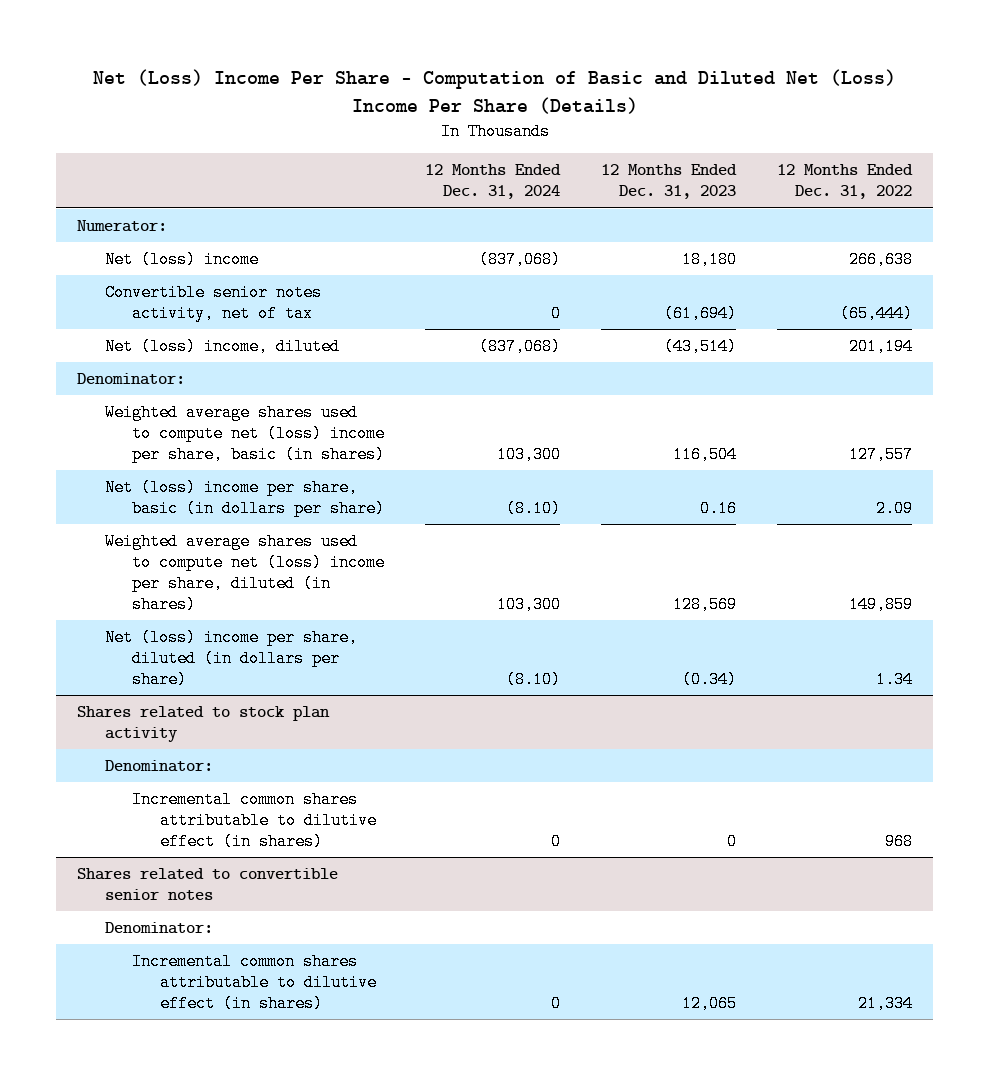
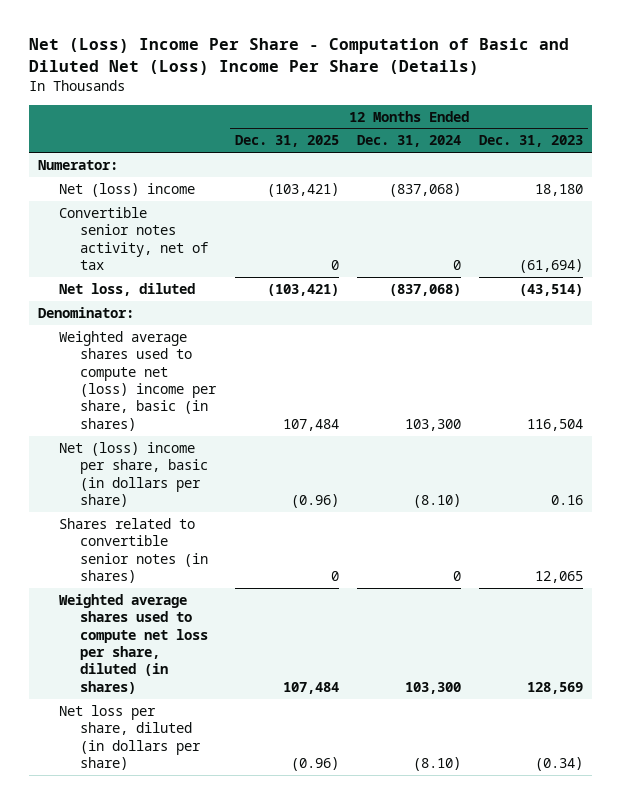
- | 12 Months Ended Dec. 31, 2024 | 12 Months Ended Dec. 31, 2023 | 12 Months Ended Dec. 31, 2022
+ | 12 Months Ended Dec. 31, 2025 | 12 Months Ended Dec. 31, 2024 | 12 Months Ended Dec. 31, 2023
- Net (loss) income, diluted | (837,068) | (43,514) | 201,194
+ Net loss, diluted | (103,421) | (837,068) | (43,514)
- Weighted average shares used to compute net (loss) income per share, diluted (in shares) | 103,300 | 128,569 | 149,859
- Net (loss) income per share, diluted (in dollars per share) | (8.10) | (0.34) | 1.34
- Shares related to stock plan activity
- Denominator:
- Incremental common shares attributable to dilutive effect (in shares) | 0 | 0 | 968
- Shares related to convertible senior notes
- Denominator:
- Incremental common shares attributable to dilutive effect (in shares) | 0 | 12,065 | 21,334
+ Shares related to convertible senior notes (in shares) | 0 | 0 | 12,065
+ Weighted average shares used to compute net loss per share, diluted (in shares) | 107,484 | 103,300 | 128,569
+ Net loss per share, diluted (in dollars per share) | (0.96) | (8.10) | (0.34)

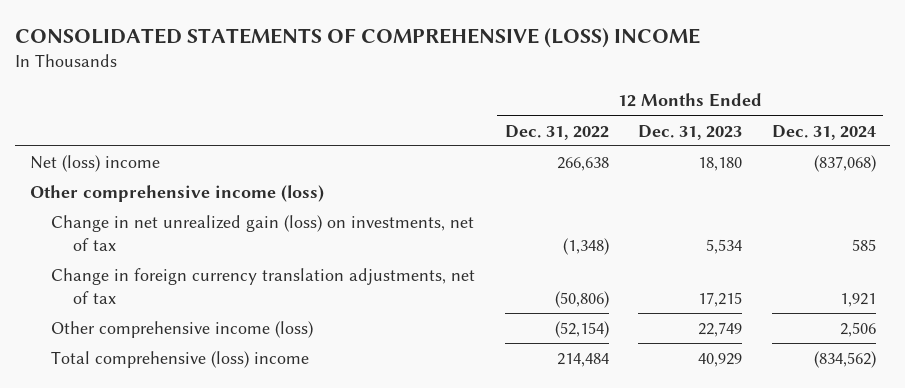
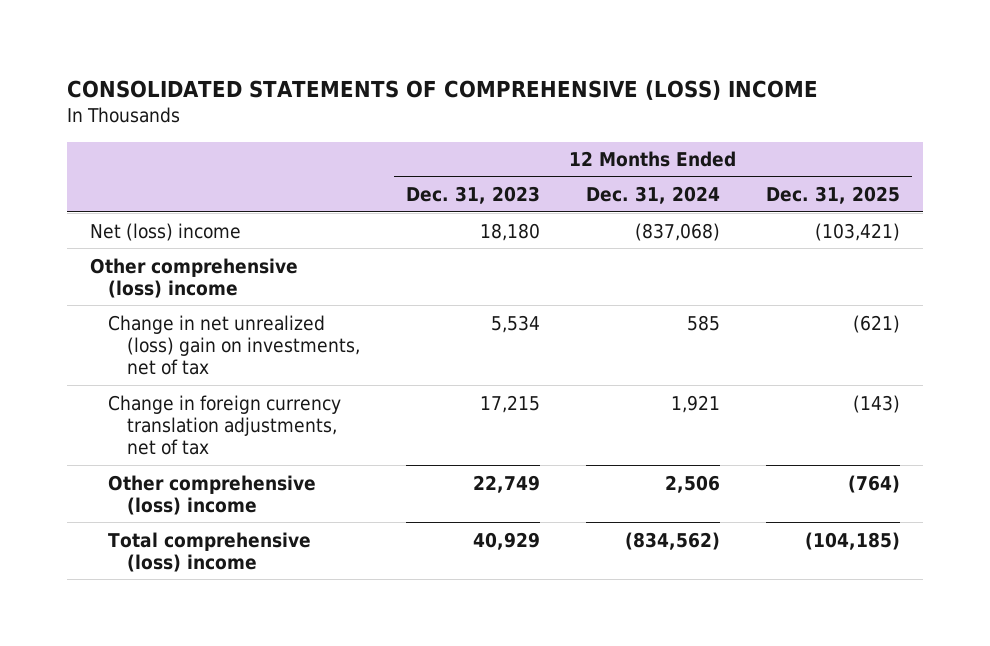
- | 12 Months Ended Dec. 31, 2022 | 12 Months Ended Dec. 31, 2023 | 12 Months Ended Dec. 31, 2024
+ | 12 Months Ended Dec. 31, 2023 | 12 Months Ended Dec. 31, 2024 | 12 Months Ended Dec. 31, 2025
- Other comprehensive income (loss)
- Change in net unrealized gain (loss) on investments, net of tax | (1,348) | 5,534 | 585
+ Other comprehensive (loss) income
+ Change in net unrealized (loss) gain on investments, net of tax | 5,534 | 585 | (621)
- Other comprehensive income (loss) | (52,154) | 22,749 | 2,506
+ Other comprehensive (loss) income | 22,749 | 2,506 | (764)

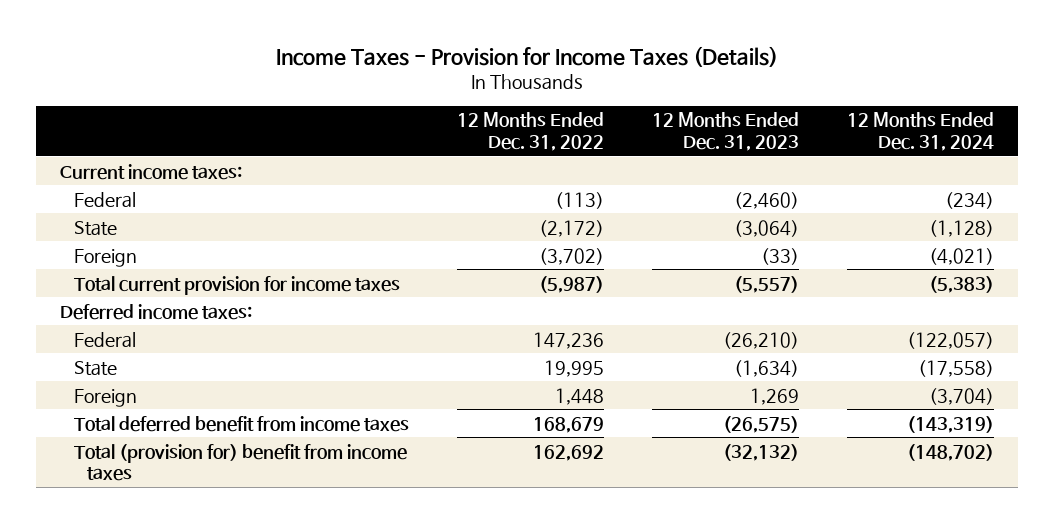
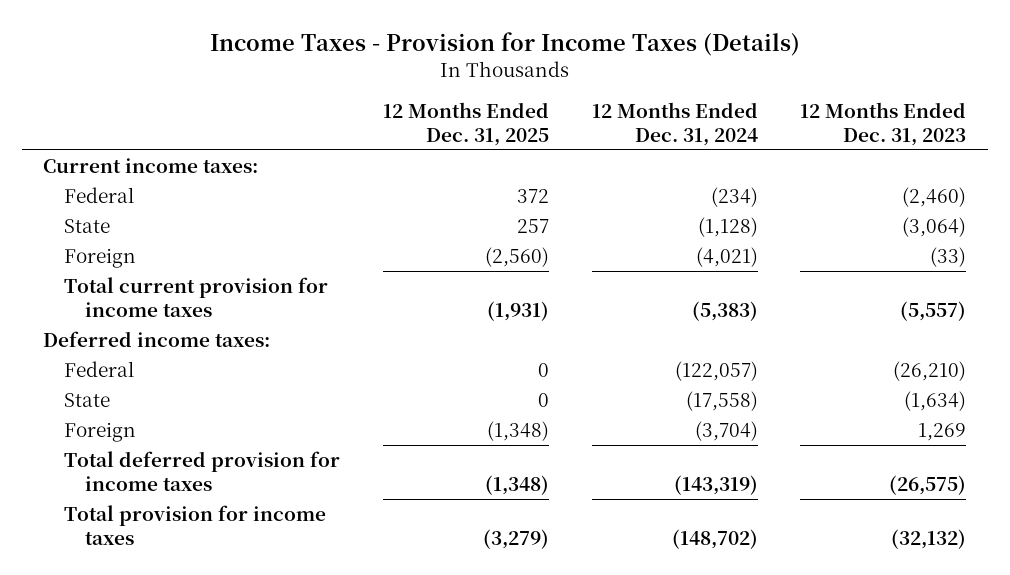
- | 12 Months Ended Dec. 31, 2022 | 12 Months Ended Dec. 31, 2023 | 12 Months Ended Dec. 31, 2024
+ | 12 Months Ended Dec. 31, 2025 | 12 Months Ended Dec. 31, 2024 | 12 Months Ended Dec. 31, 2023
- Total deferred benefit from income taxes | 168,679 | (26,575) | (143,319)
- Total (provision for) benefit from income taxes | 162,692 | (32,132) | (148,702)
+ Total deferred provision for income taxes | (1,348) | (143,319) | (26,575)
+ Total provision for income taxes | (3,279) | (148,702) | (32,132)

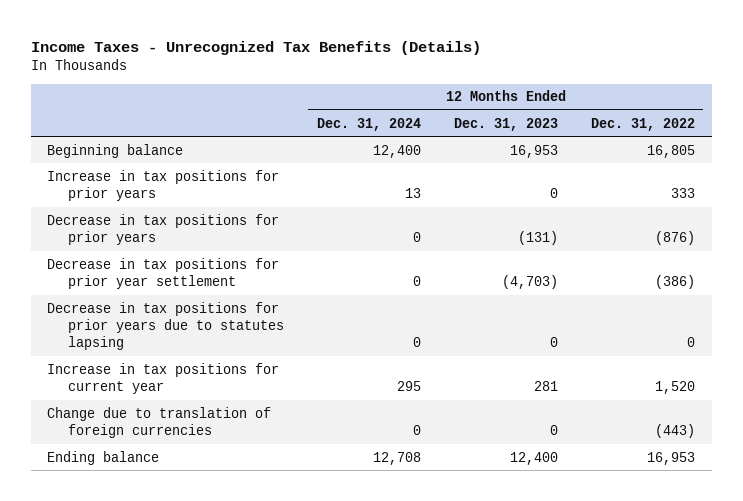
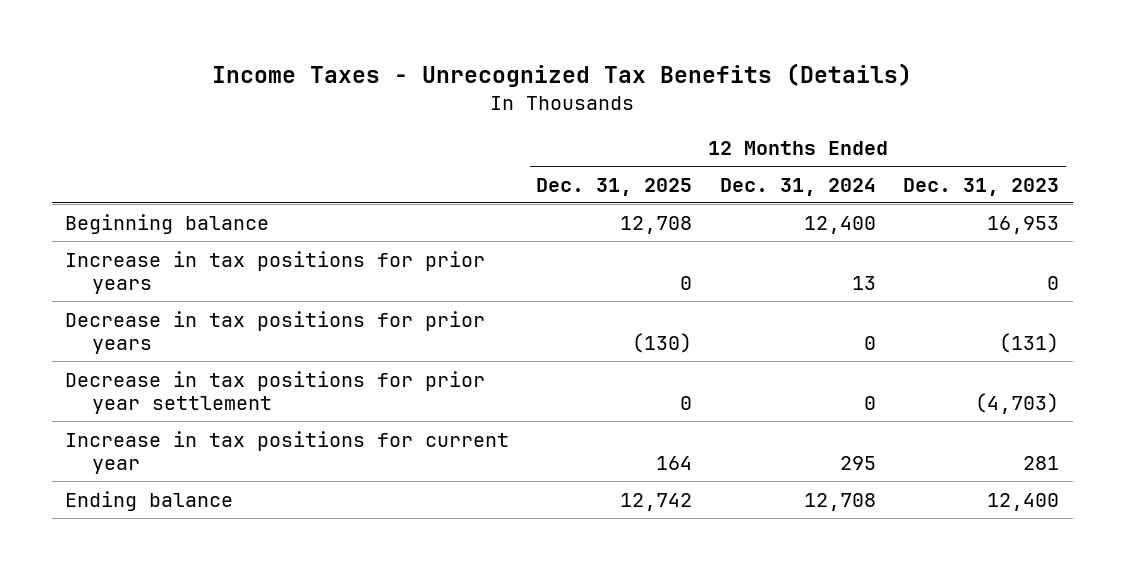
- | 12 Months Ended Dec. 31, 2024 | 12 Months Ended Dec. 31, 2023 | 12 Months Ended Dec. 31, 2022
+ | 12 Months Ended Dec. 31, 2025 | 12 Months Ended Dec. 31, 2024 | 12 Months Ended Dec. 31, 2023
- Decrease in tax positions for prior years due to statutes lapsing | 0 | 0 | 0
- Change due to translation of foreign currencies | 0 | 0 | (443)

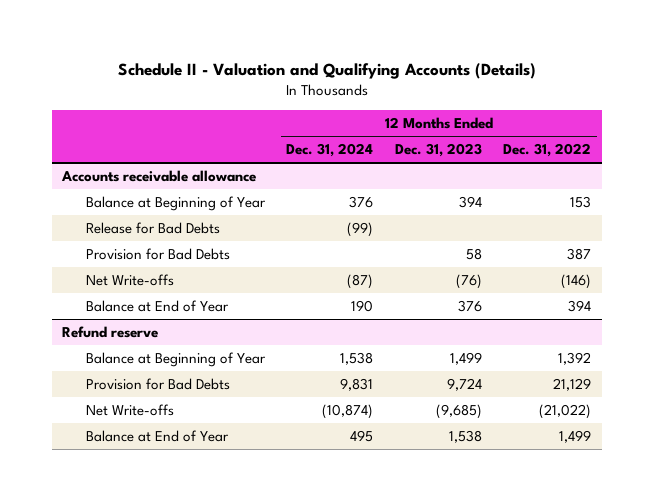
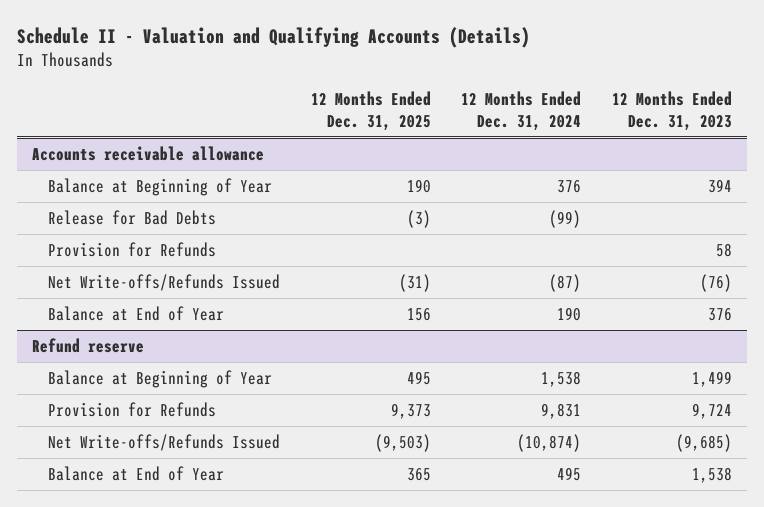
- | 12 Months Ended Dec. 31, 2024 | 12 Months Ended Dec. 31, 2023 | 12 Months Ended Dec. 31, 2022
+ | 12 Months Ended Dec. 31, 2025 | 12 Months Ended Dec. 31, 2024 | 12 Months Ended Dec. 31, 2023
@ Accounts receivable allowance
- Provision for Bad Debts | | 58 | 387
- Net Write-offs | (87) | (76) | (146)
+ Provision for Refunds | | | 58
+ Net Write-offs/Refunds Issued | (31) | (87) | (76)
@ Refund reserve
- Provision for Bad Debts | 9,831 | 9,724 | 21,129
- Net Write-offs | (10,874) | (9,685) | (21,022)
+ Provision for Refunds | 9,373 | 9,831 | 9,724
+ Net Write-offs/Refunds Issued | (9,503) | (10,874) | (9,685)

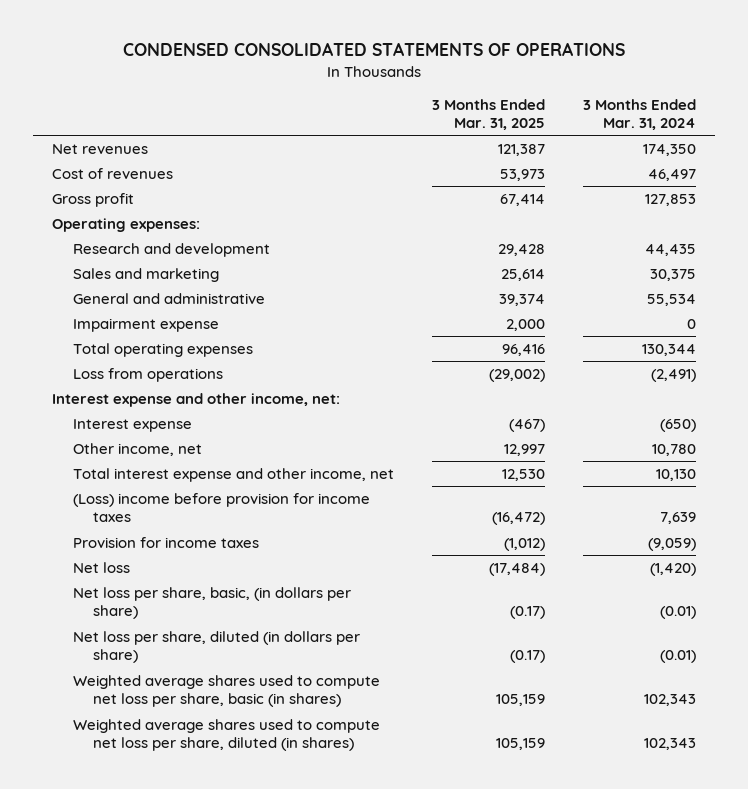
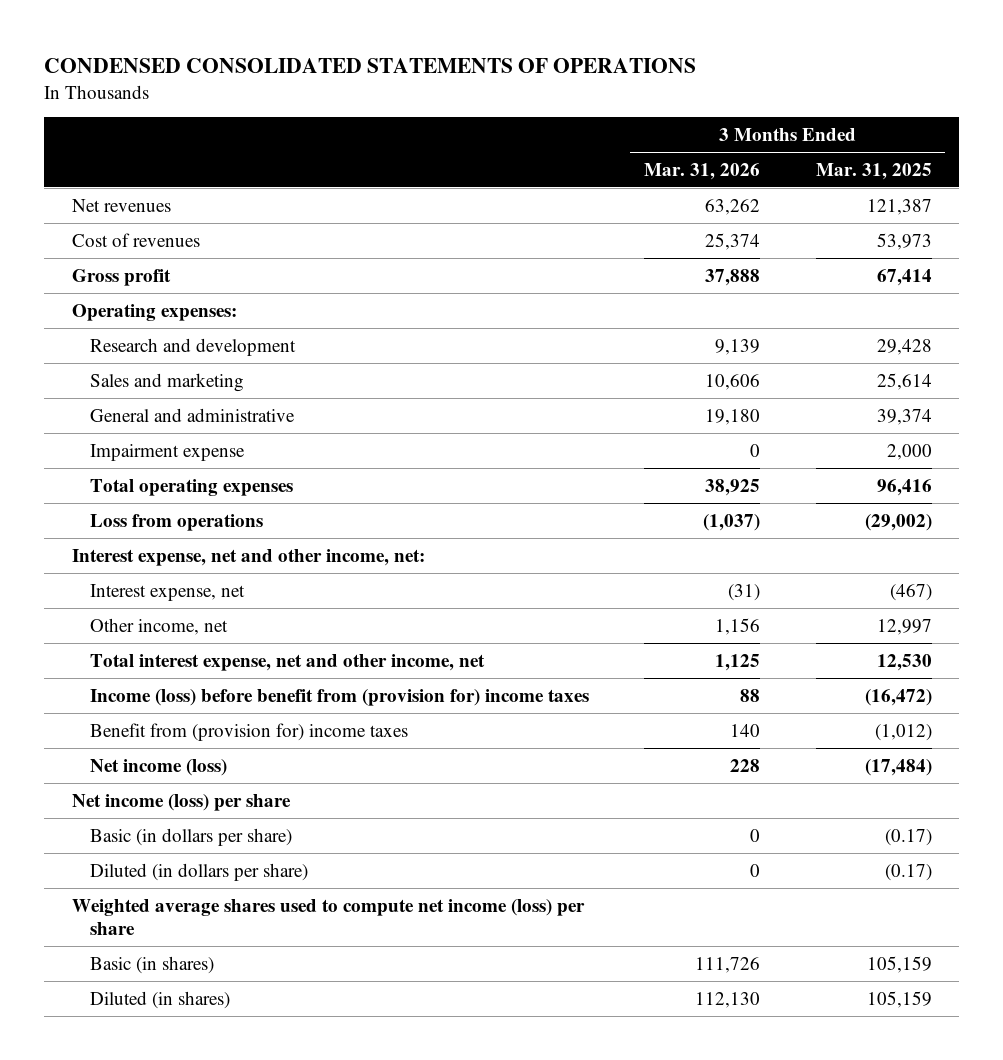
- | 3 Months Ended Mar. 31, 2025 | 3 Months Ended Mar. 31, 2024
+ | 3 Months Ended Mar. 31, 2026 | 3 Months Ended Mar. 31, 2025
- Interest expense and other income, net:
- Interest expense | (467) | (650)
+ Interest expense, net and other income, net:
+ Interest expense, net | (31) | (467)
- Total interest expense and other income, net | 12,530 | 10,130
- (Loss) income before provision for income taxes | (16,472) | 7,639
- Provision for income taxes | (1,012) | (9,059)
- Net loss | (17,484) | (1,420)
- Net loss per share, basic, (in dollars per share) | (0.17) | (0.01)
- Net loss per share, diluted (in dollars per share) | (0.17) | (0.01)
- Weighted average shares used to compute net loss per share, basic (in shares) | 105,159 | 102,343
- Weighted average shares used to compute net loss per share, diluted (in shares) | 105,159 | 102,343
+ Total interest expense, net and other income, net | 1,125 | 12,530
+ Income (loss) before benefit from (provision for) income taxes | 88 | (16,472)
+ Benefit from (provision for) income taxes | 140 | (1,012)
+ Net income (loss) | 228 | (17,484)
+ Net income (loss) per share
+ Basic (in dollars per share) | 0 | (0.17)
+ Diluted (in dollars per share) | 0 | (0.17)
+ Weighted average shares used to compute net income (loss) per share
+ Basic (in shares) | 111,726 | 105,159
+ Diluted (in shares) | 112,130 | 105,159

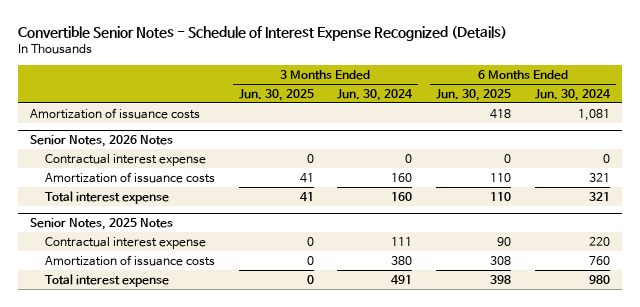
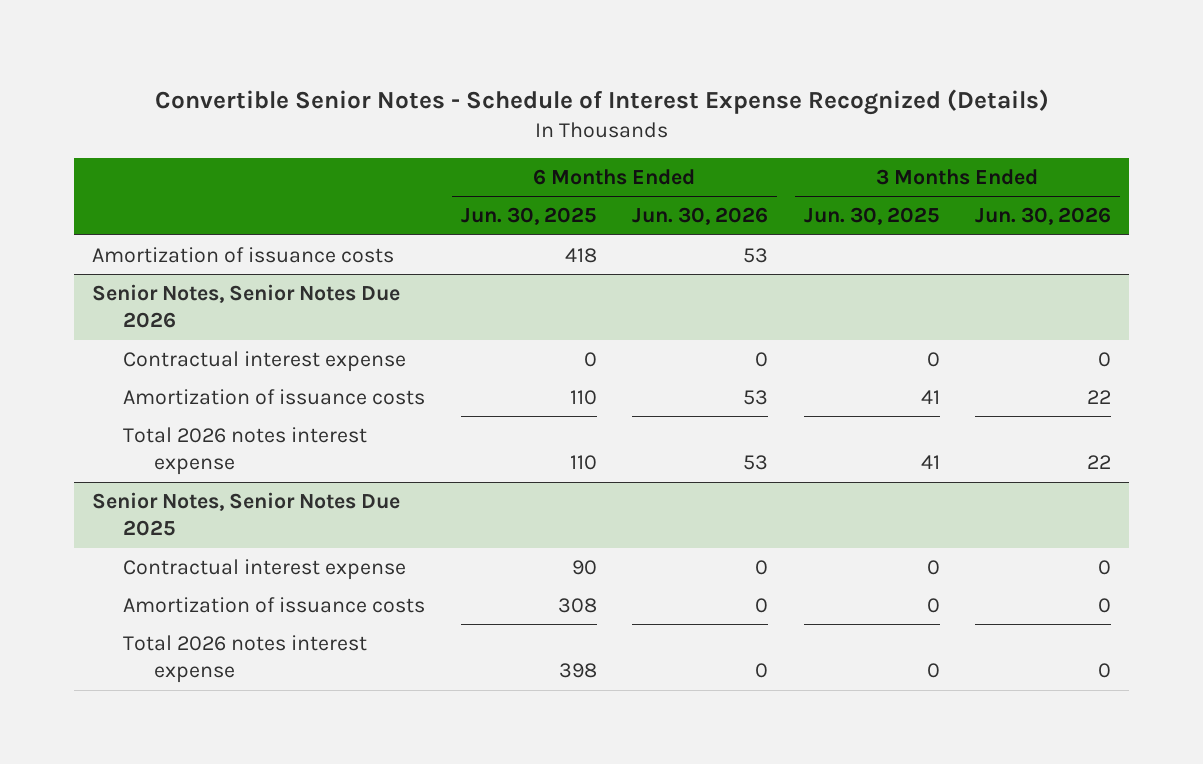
- | 3 Months Ended Jun. 30, 2025 | 3 Months Ended Jun. 30, 2024 | 6 Months Ended Jun. 30, 2025 | 6 Months Ended Jun. 30, 2024
+ | 6 Months Ended Jun. 30, 2025 | 6 Months Ended Jun. 30, 2026 | 3 Months Ended Jun. 30, 2025 | 3 Months Ended Jun. 30, 2026
- Senior Notes, 2026 Notes
+ Senior Notes, Senior Notes Due 2026
- Total interest expense | 41 | 160 | 110 | 321
- Senior Notes, 2025 Notes
+ Total 2026 notes interest expense | 110 | 53 | 41 | 22
+ Senior Notes, Senior Notes Due 2025
- Total interest expense | 0 | 491 | 398 | 980
+ Total 2026 notes interest expense | 398 | 0 | 0 | 0

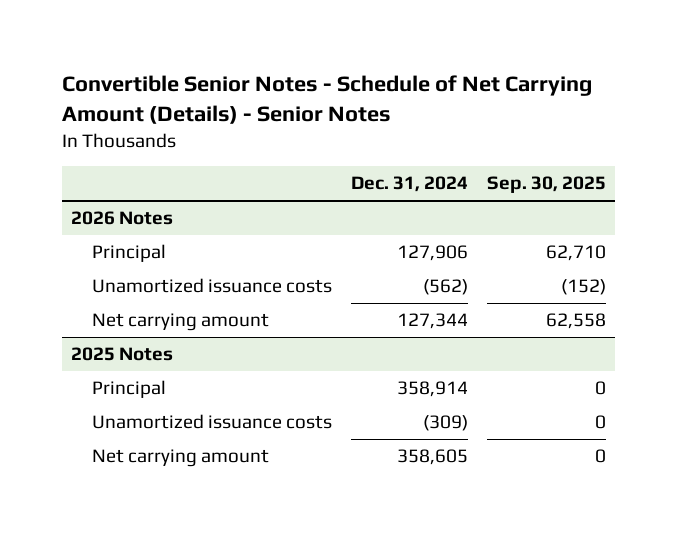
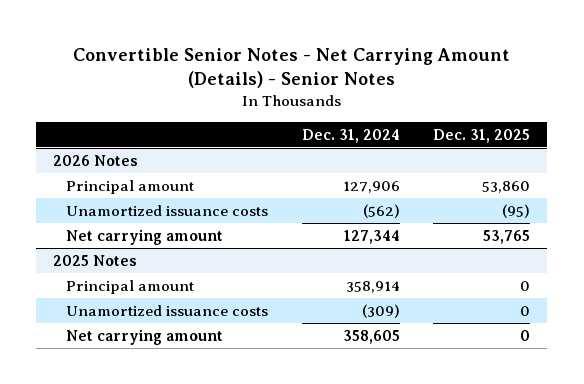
- Convertible Senior Notes - Schedule of Net Carrying Amount (Details) - Senior Notes
+ Convertible Senior Notes - Net Carrying Amount (Details) - Senior Notes
- | Dec. 31, 2024 | Sep. 30, 2025
+ | Dec. 31, 2024 | Dec. 31, 2025
@ 2026 Notes
- Principal | 127,906 | 62,710
+ Principal amount | 127,906 | 53,860
@ 2025 Notes
- Principal | 358,914 | 0
+ Principal amount | 358,914 | 0

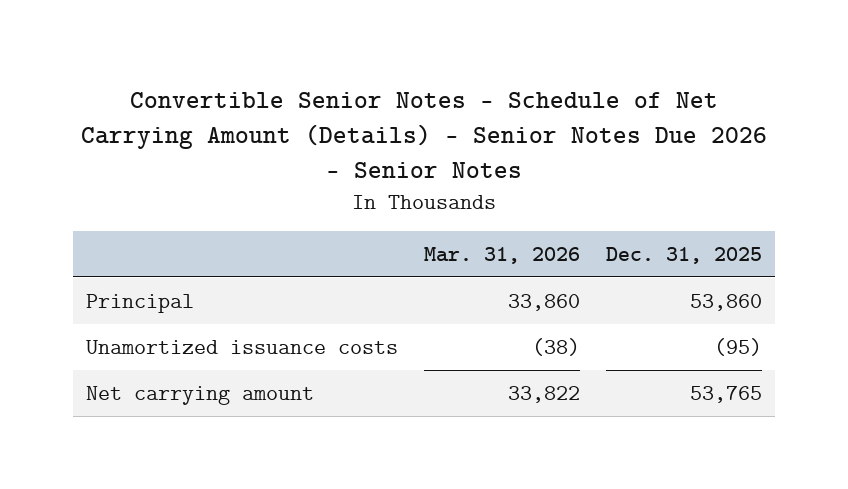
- Convertible Senior Notes - Net Carrying Amount (Details) - Senior Notes
+ Convertible Senior Notes - Schedule of Net Carrying Amount (Details) - Senior Notes Due 2026 - Senior Notes
- | Dec. 31, 2024 | Dec. 31, 2025
+ | Mar. 31, 2026 | Dec. 31, 2025
- 2026 Notes
- Principal amount | 127,906 | 53,860
+ Principal | 33,860 | 53,860
- 2025 Notes
- Principal amount | 358,914 | 0
- Unamortized issuance costs | (309) | 0
- Net carrying amount | 358,605 | 0

